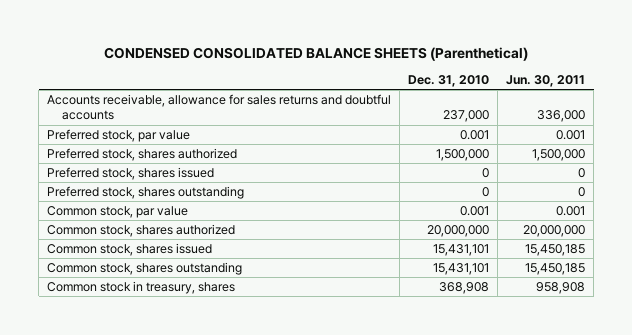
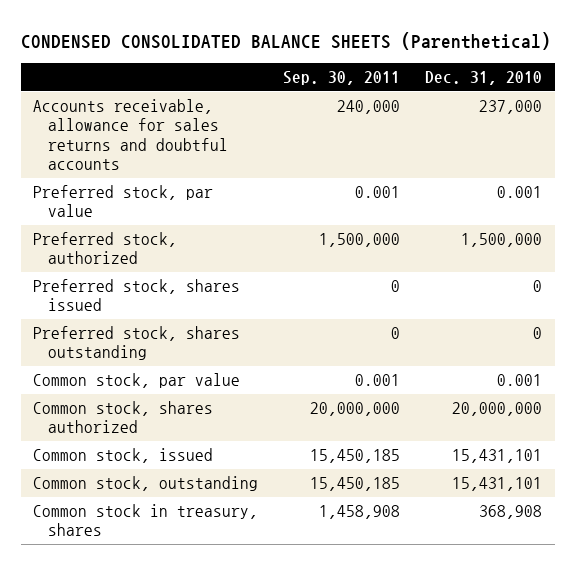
- | Dec. 31, 2010 | Jun. 30, 2011
+ | Sep. 30, 2011 | Dec. 31, 2010
- Preferred stock, shares authorized | 1,500,000 | 1,500,000
+ Preferred stock, authorized | 1,500,000 | 1,500,000
- Common stock, shares issued | 15,431,101 | 15,450,185
- Common stock, shares outstanding | 15,431,101 | 15,450,185
+ Common stock, issued | 15,450,185 | 15,431,101
+ Common stock, outstanding | 15,450,185 | 15,431,101

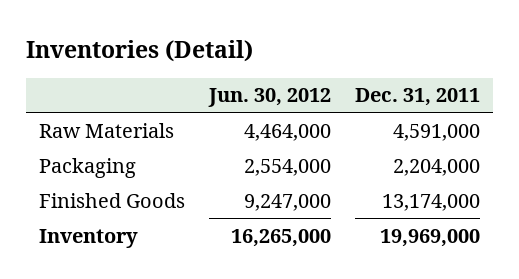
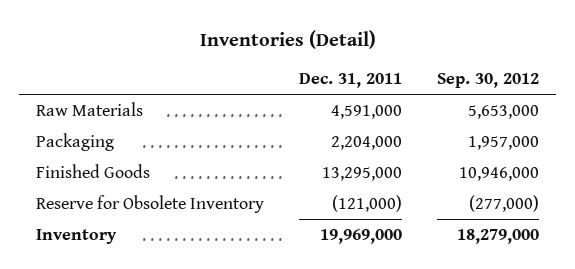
- | Jun. 30, 2012 | Dec. 31, 2011
+ | Dec. 31, 2011 | Sep. 30, 2012
- Finished Goods | 9,247,000 | 13,174,000
+ Finished Goods | 13,295,000 | 10,946,000
+ Reserve for Obsolete Inventory | (121,000) | (277,000)

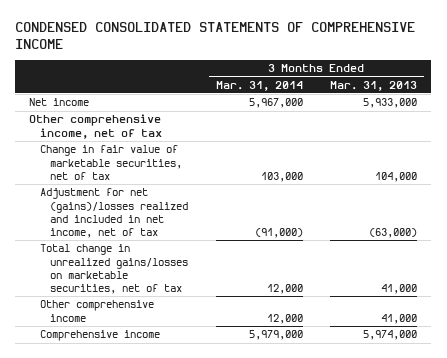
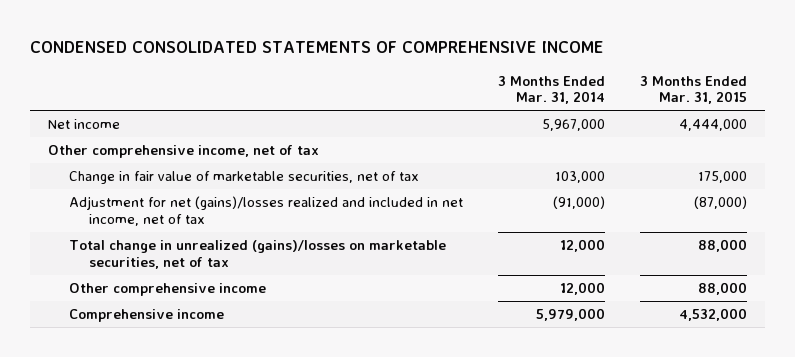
- | 3 Months Ended Mar. 31, 2014 | 3 Months Ended Mar. 31, 2013
+ | 3 Months Ended Mar. 31, 2014 | 3 Months Ended Mar. 31, 2015
- Total change in unrealized gains/losses on marketable securities, net of tax | 12,000 | 41,000
+ Total change in unrealized (gains)/losses on marketable securities, net of tax | 12,000 | 88,000

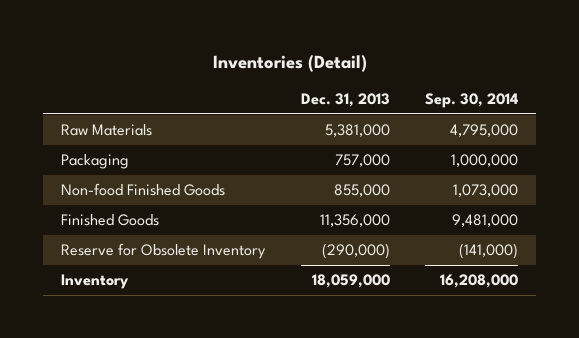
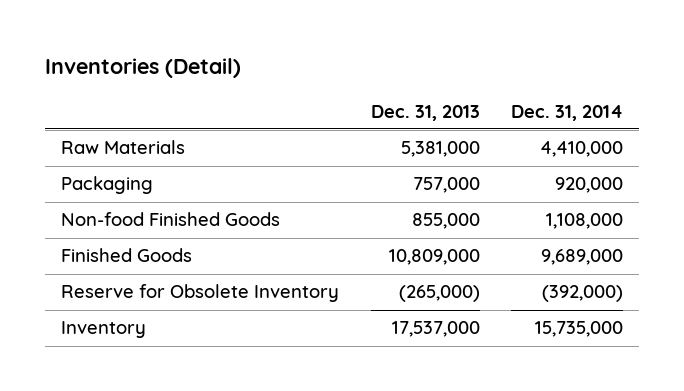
- | Dec. 31, 2013 | Sep. 30, 2014
+ | Dec. 31, 2013 | Dec. 31, 2014
- Finished Goods | 11,356,000 | 9,481,000
- Reserve for Obsolete Inventory | (290,000) | (141,000)
- Inventory | 18,059,000 | 16,208,000
+ Finished Goods | 10,809,000 | 9,689,000
+ Reserve for Obsolete Inventory | (265,000) | (392,000)
+ Inventory | 17,537,000 | 15,735,000

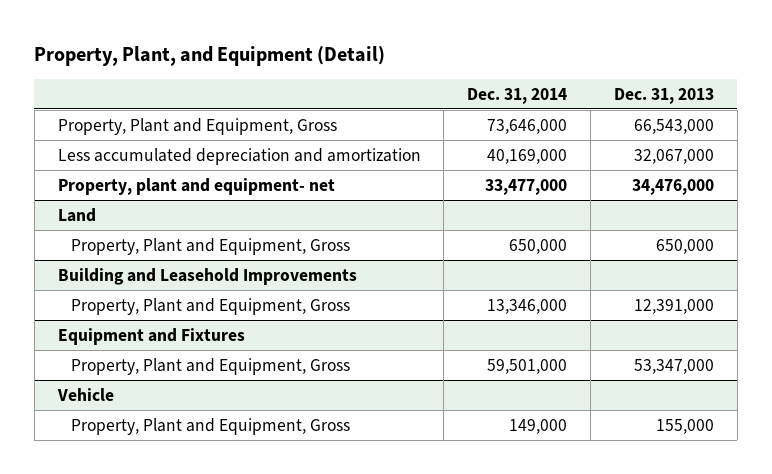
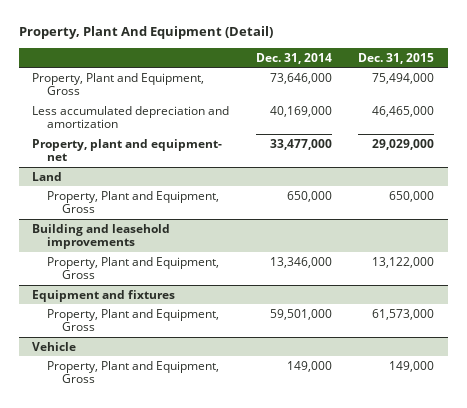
- Property, Plant, and Equipment (Detail)
+ Property, Plant And Equipment (Detail)
- | Dec. 31, 2014 | Dec. 31, 2013
+ | Dec. 31, 2014 | Dec. 31, 2015
- Building and Leasehold Improvements
+ Building and leasehold improvements
- Equipment and Fixtures
+ Equipment and fixtures

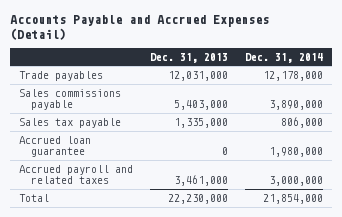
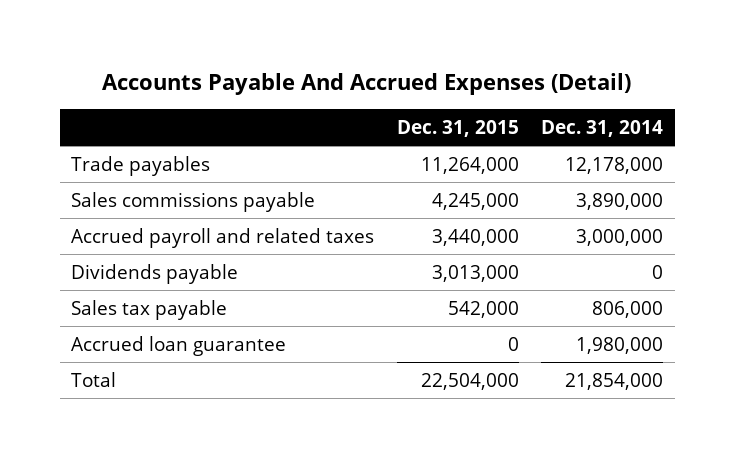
- Accounts Payable and Accrued Expenses (Detail)
+ Accounts Payable And Accrued Expenses (Detail)
- | Dec. 31, 2013 | Dec. 31, 2014
+ | Dec. 31, 2015 | Dec. 31, 2014
moved up: Accrued payroll and related taxes | 3,440,000 | 3,000,000
+ Dividends payable | 3,013,000 | 0

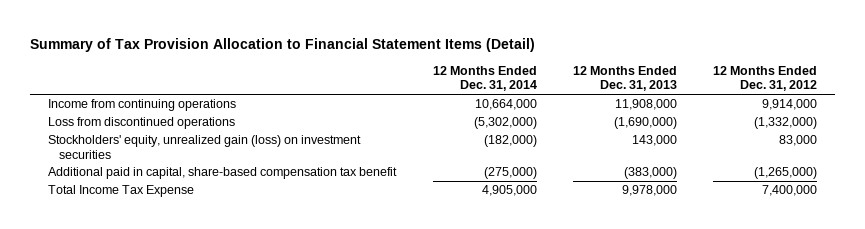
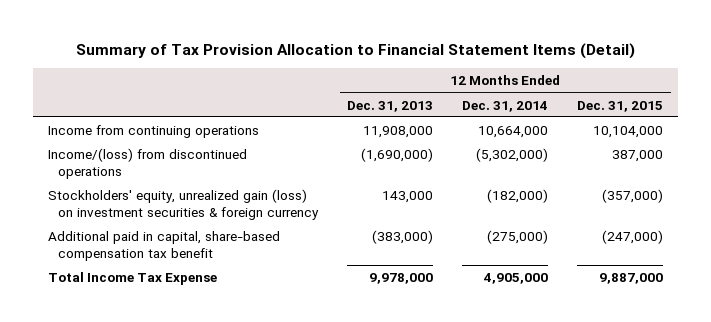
- | 12 Months Ended Dec. 31, 2014 | 12 Months Ended Dec. 31, 2013 | 12 Months Ended Dec. 31, 2012
+ | 12 Months Ended Dec. 31, 2013 | 12 Months Ended Dec. 31, 2014 | 12 Months Ended Dec. 31, 2015
- Loss from discontinued operations | (5,302,000) | (1,690,000) | (1,332,000)
- Stockholders' equity, unrealized gain (loss) on investment securities | (182,000) | 143,000 | 83,000
+ Income/(loss) from discontinued operations | (1,690,000) | (5,302,000) | 387,000
+ Stockholders' equity, unrealized gain (loss) on investment securities & foreign currency | 143,000 | (182,000) | (357,000)

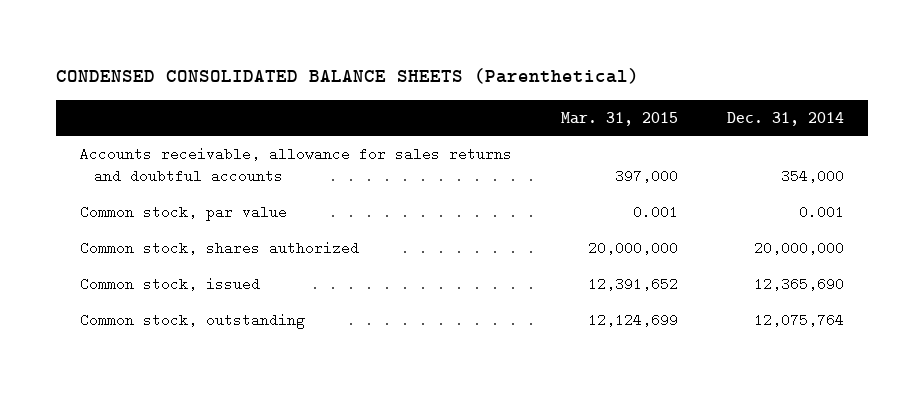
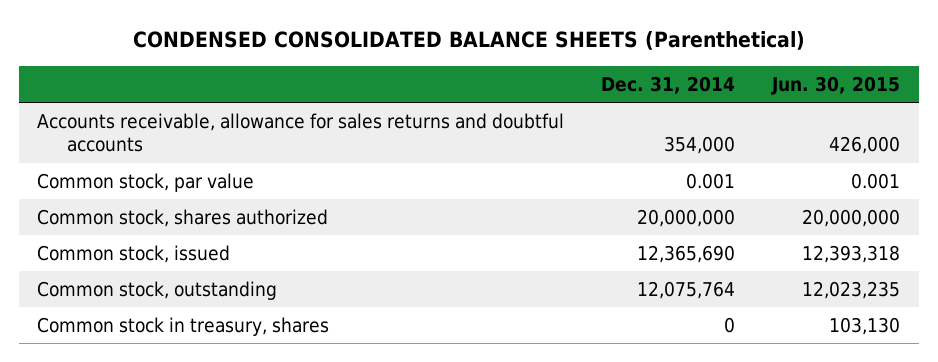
- | Mar. 31, 2015 | Dec. 31, 2014
+ | Dec. 31, 2014 | Jun. 30, 2015
+ Common stock in treasury, shares | 0 | 103,130

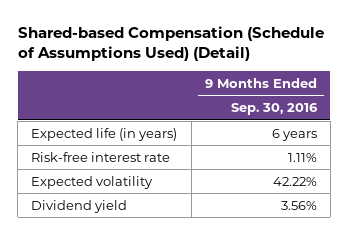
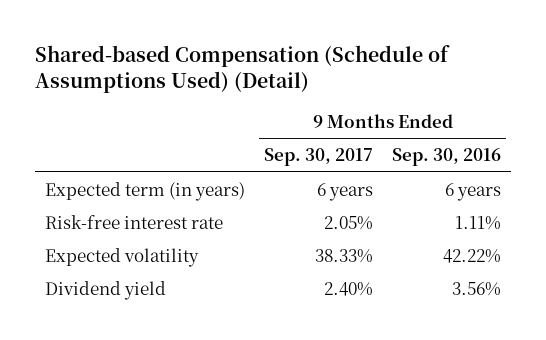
- | 9 Months Ended Sep. 30, 2016
+ | 9 Months Ended Sep. 30, 2017 | 9 Months Ended Sep. 30, 2016
- Expected life (in years) | 6 years
+ Expected term (in years) | 6 years | 6 years

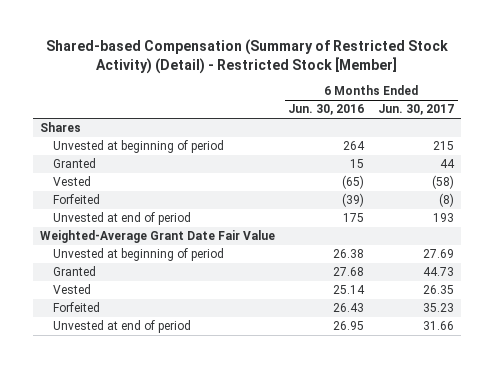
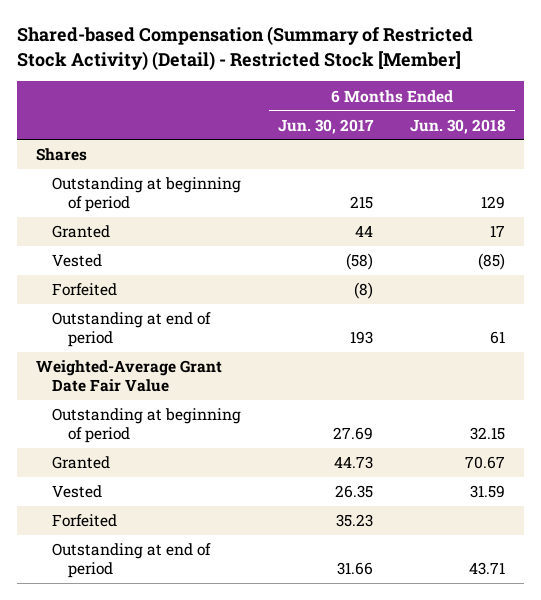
- | 6 Months Ended Jun. 30, 2016 | 6 Months Ended Jun. 30, 2017
+ | 6 Months Ended Jun. 30, 2017 | 6 Months Ended Jun. 30, 2018
- Unvested at beginning of period | 264 | 215
+ Outstanding at beginning of period | 215 | 129
- Unvested at end of period | 175 | 193
+ Outstanding at end of period | 193 | 61
- Unvested at beginning of period | 26.38 | 27.69
+ Outstanding at beginning of period | 27.69 | 32.15
- Unvested at end of period | 26.95 | 31.66
+ Outstanding at end of period | 31.66 | 43.71

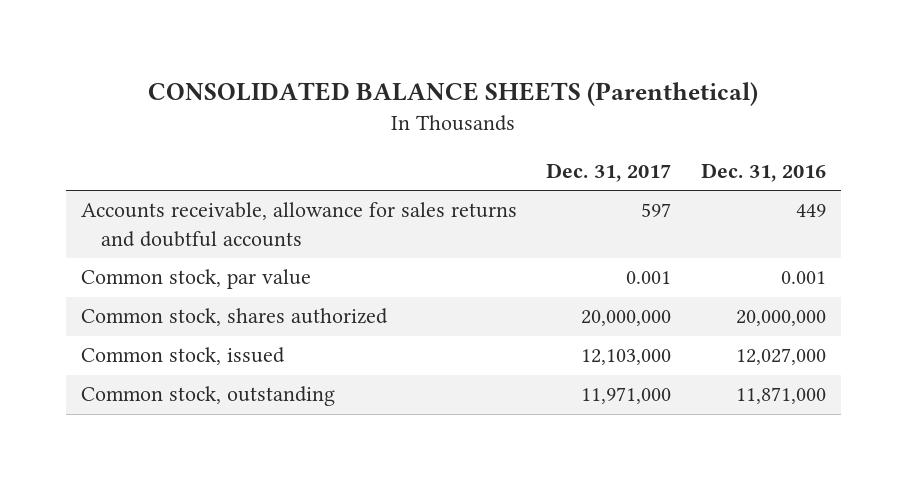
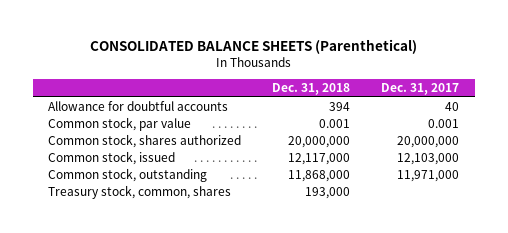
- | Dec. 31, 2017 | Dec. 31, 2016
+ | Dec. 31, 2018 | Dec. 31, 2017
- Accounts receivable, allowance for sales returns and doubtful accounts | 597 | 449
+ Allowance for doubtful accounts | 394 | 40
+ Treasury stock, common, shares | 193,000 |

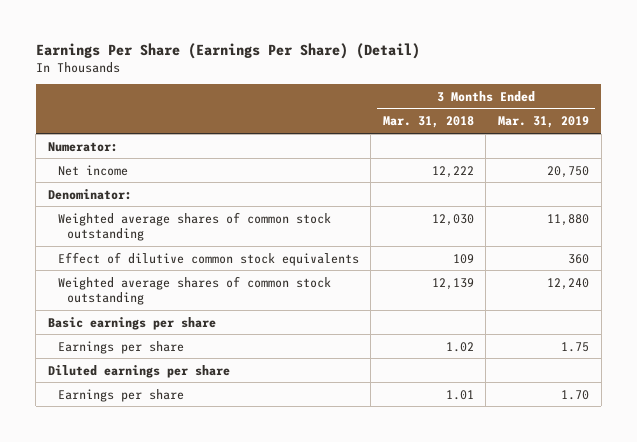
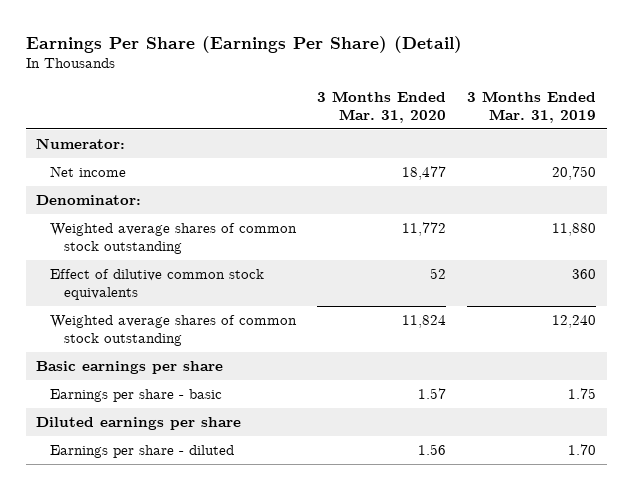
- | 3 Months Ended Mar. 31, 2018 | 3 Months Ended Mar. 31, 2019
+ | 3 Months Ended Mar. 31, 2020 | 3 Months Ended Mar. 31, 2019
- Earnings per share | 1.02 | 1.75
+ Earnings per share - basic | 1.57 | 1.75
- Earnings per share | 1.01 | 1.70
+ Earnings per share - diluted | 1.56 | 1.70

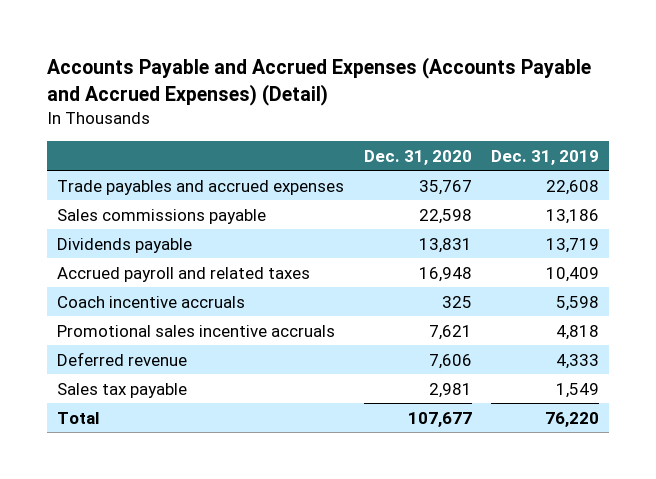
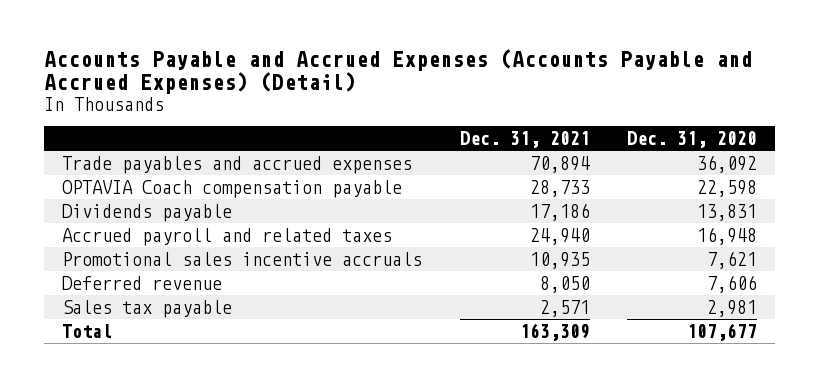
- | Dec. 31, 2020 | Dec. 31, 2019
+ | Dec. 31, 2021 | Dec. 31, 2020
- Trade payables and accrued expenses | 35,767 | 22,608
- Sales commissions payable | 22,598 | 13,186
+ Trade payables and accrued expenses | 70,894 | 36,092
+ OPTAVIA Coach compensation payable | 28,733 | 22,598
- Coach incentive accruals | 325 | 5,598

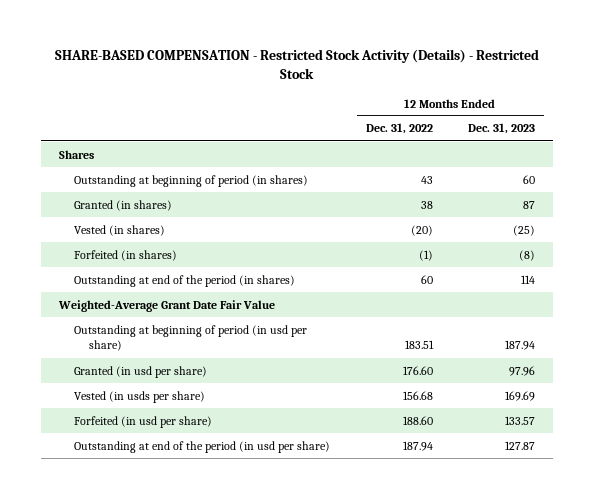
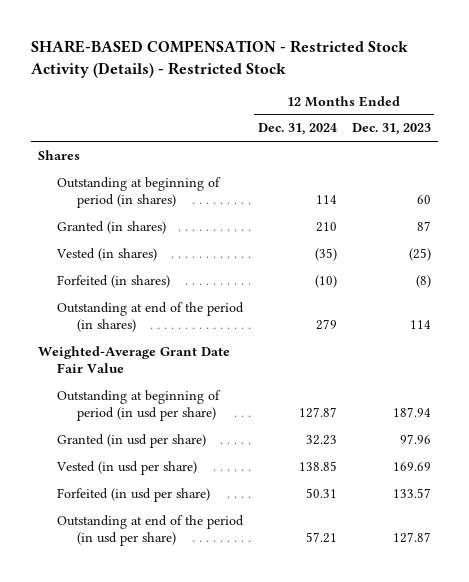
- | 12 Months Ended Dec. 31, 2022 | 12 Months Ended Dec. 31, 2023
+ | 12 Months Ended Dec. 31, 2024 | 12 Months Ended Dec. 31, 2023
- Vested (in usds per share) | 156.68 | 169.69
+ Vested (in usd per share) | 138.85 | 169.69

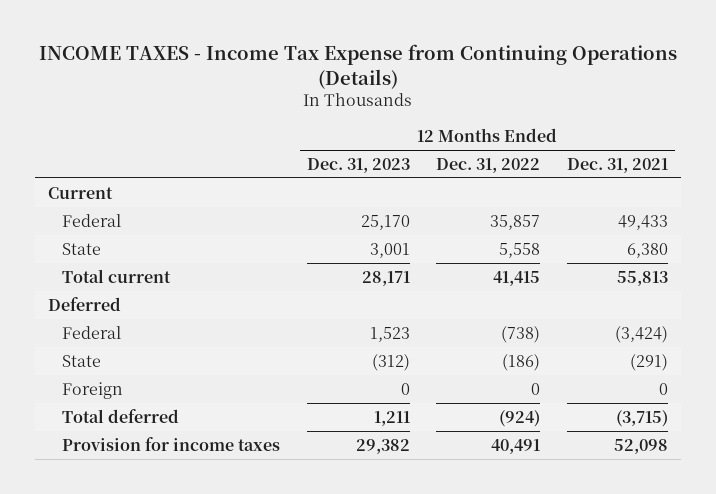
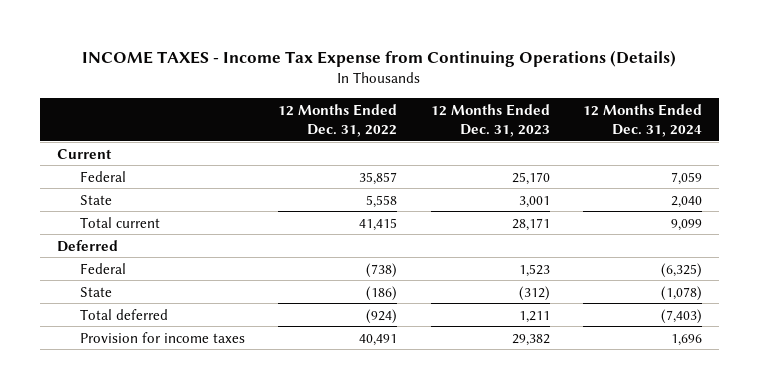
- | 12 Months Ended Dec. 31, 2023 | 12 Months Ended Dec. 31, 2022 | 12 Months Ended Dec. 31, 2021
+ | 12 Months Ended Dec. 31, 2022 | 12 Months Ended Dec. 31, 2023 | 12 Months Ended Dec. 31, 2024
- Foreign | 0 | 0 | 0

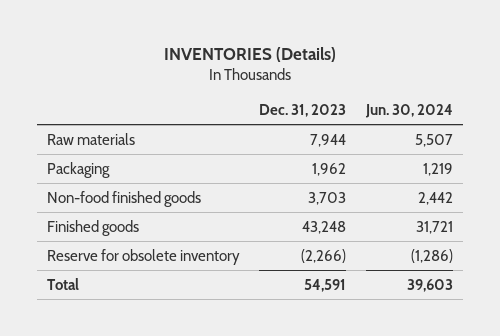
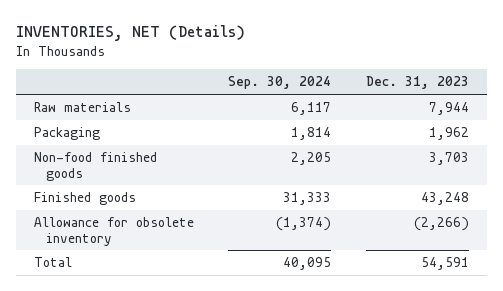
- INVENTORIES (Details)
+ INVENTORIES, NET (Details)
- | Dec. 31, 2023 | Jun. 30, 2024
+ | Sep. 30, 2024 | Dec. 31, 2023
- Reserve for obsolete inventory | (2,266) | (1,286)
+ Allowance for obsolete inventory | (1,374) | (2,266)

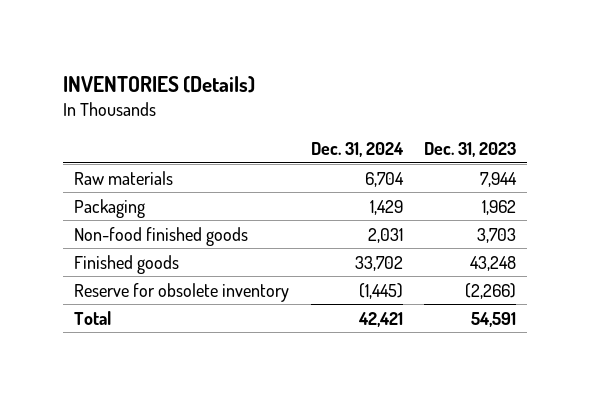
- INVENTORIES, NET (Details)
+ INVENTORIES (Details)
- | Sep. 30, 2024 | Dec. 31, 2023
+ | Dec. 31, 2024 | Dec. 31, 2023
- Allowance for obsolete inventory | (1,374) | (2,266)
+ Reserve for obsolete inventory | (1,445) | (2,266)

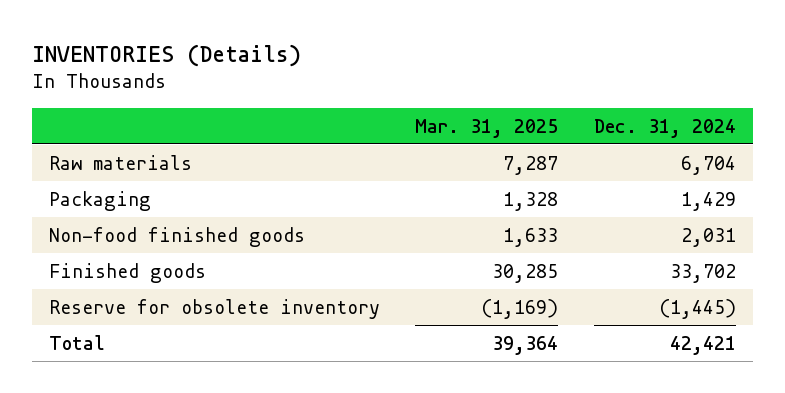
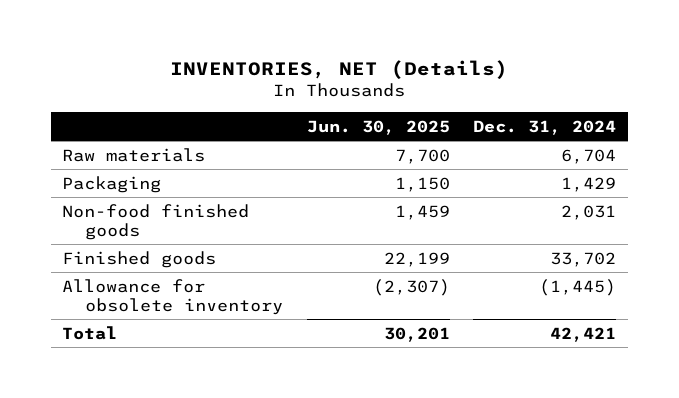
- INVENTORIES (Details)
+ INVENTORIES, NET (Details)
- | Mar. 31, 2025 | Dec. 31, 2024
+ | Jun. 30, 2025 | Dec. 31, 2024
- Reserve for obsolete inventory | (1,169) | (1,445)
+ Allowance for obsolete inventory | (2,307) | (1,445)

